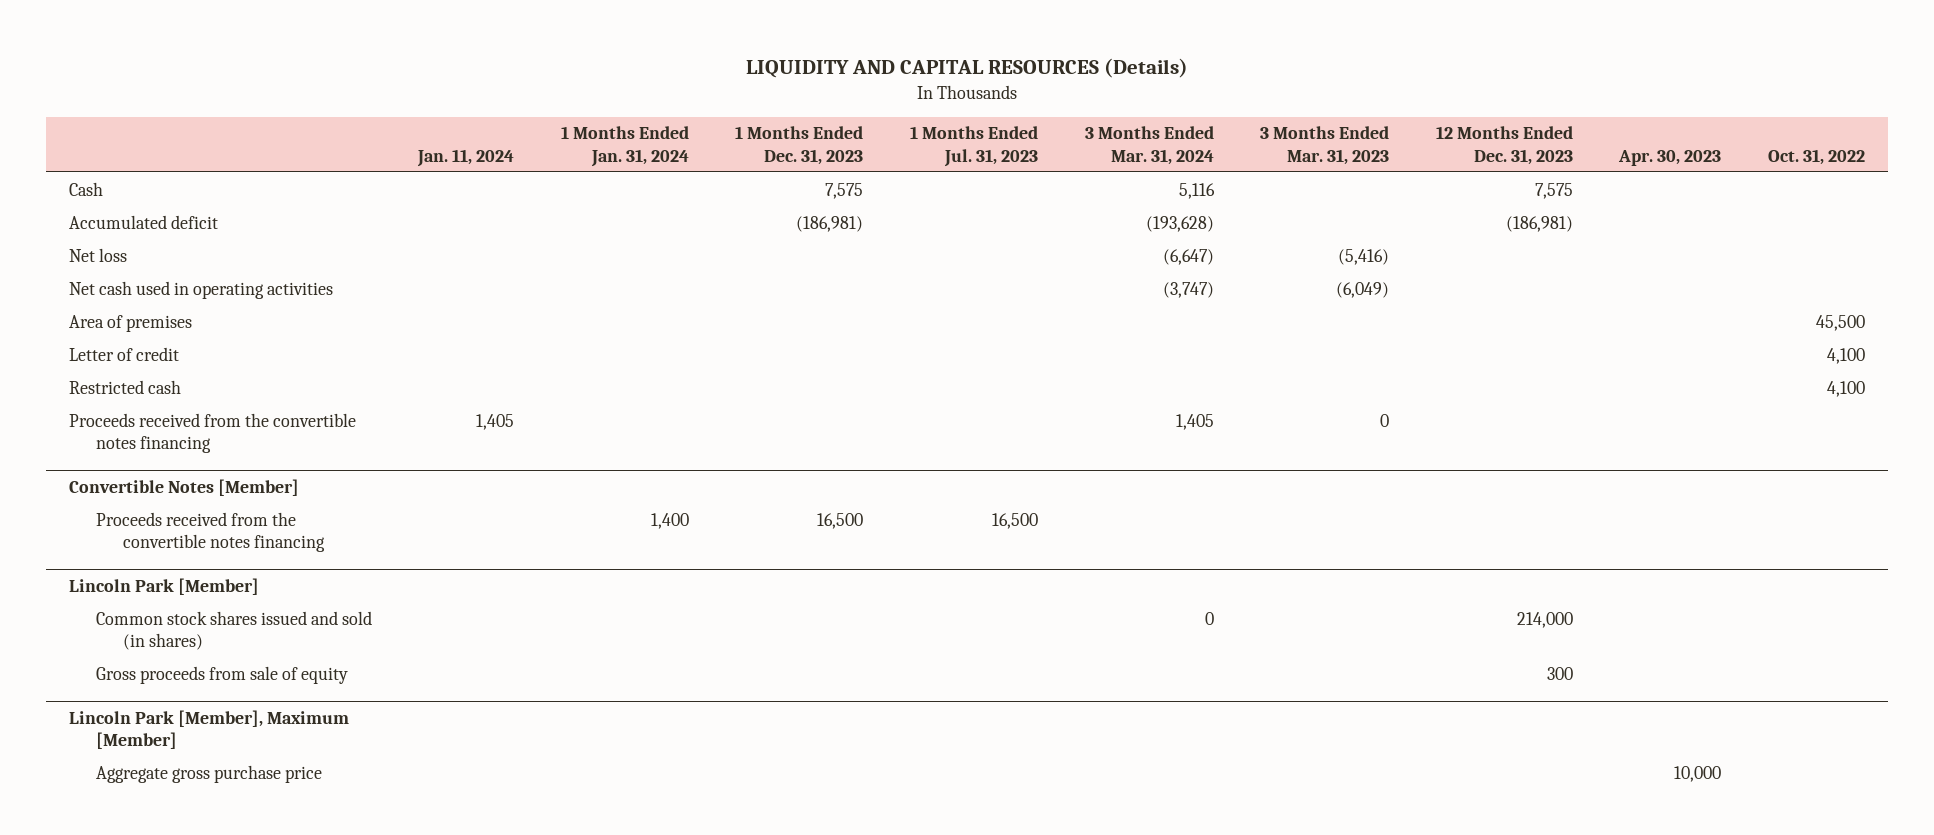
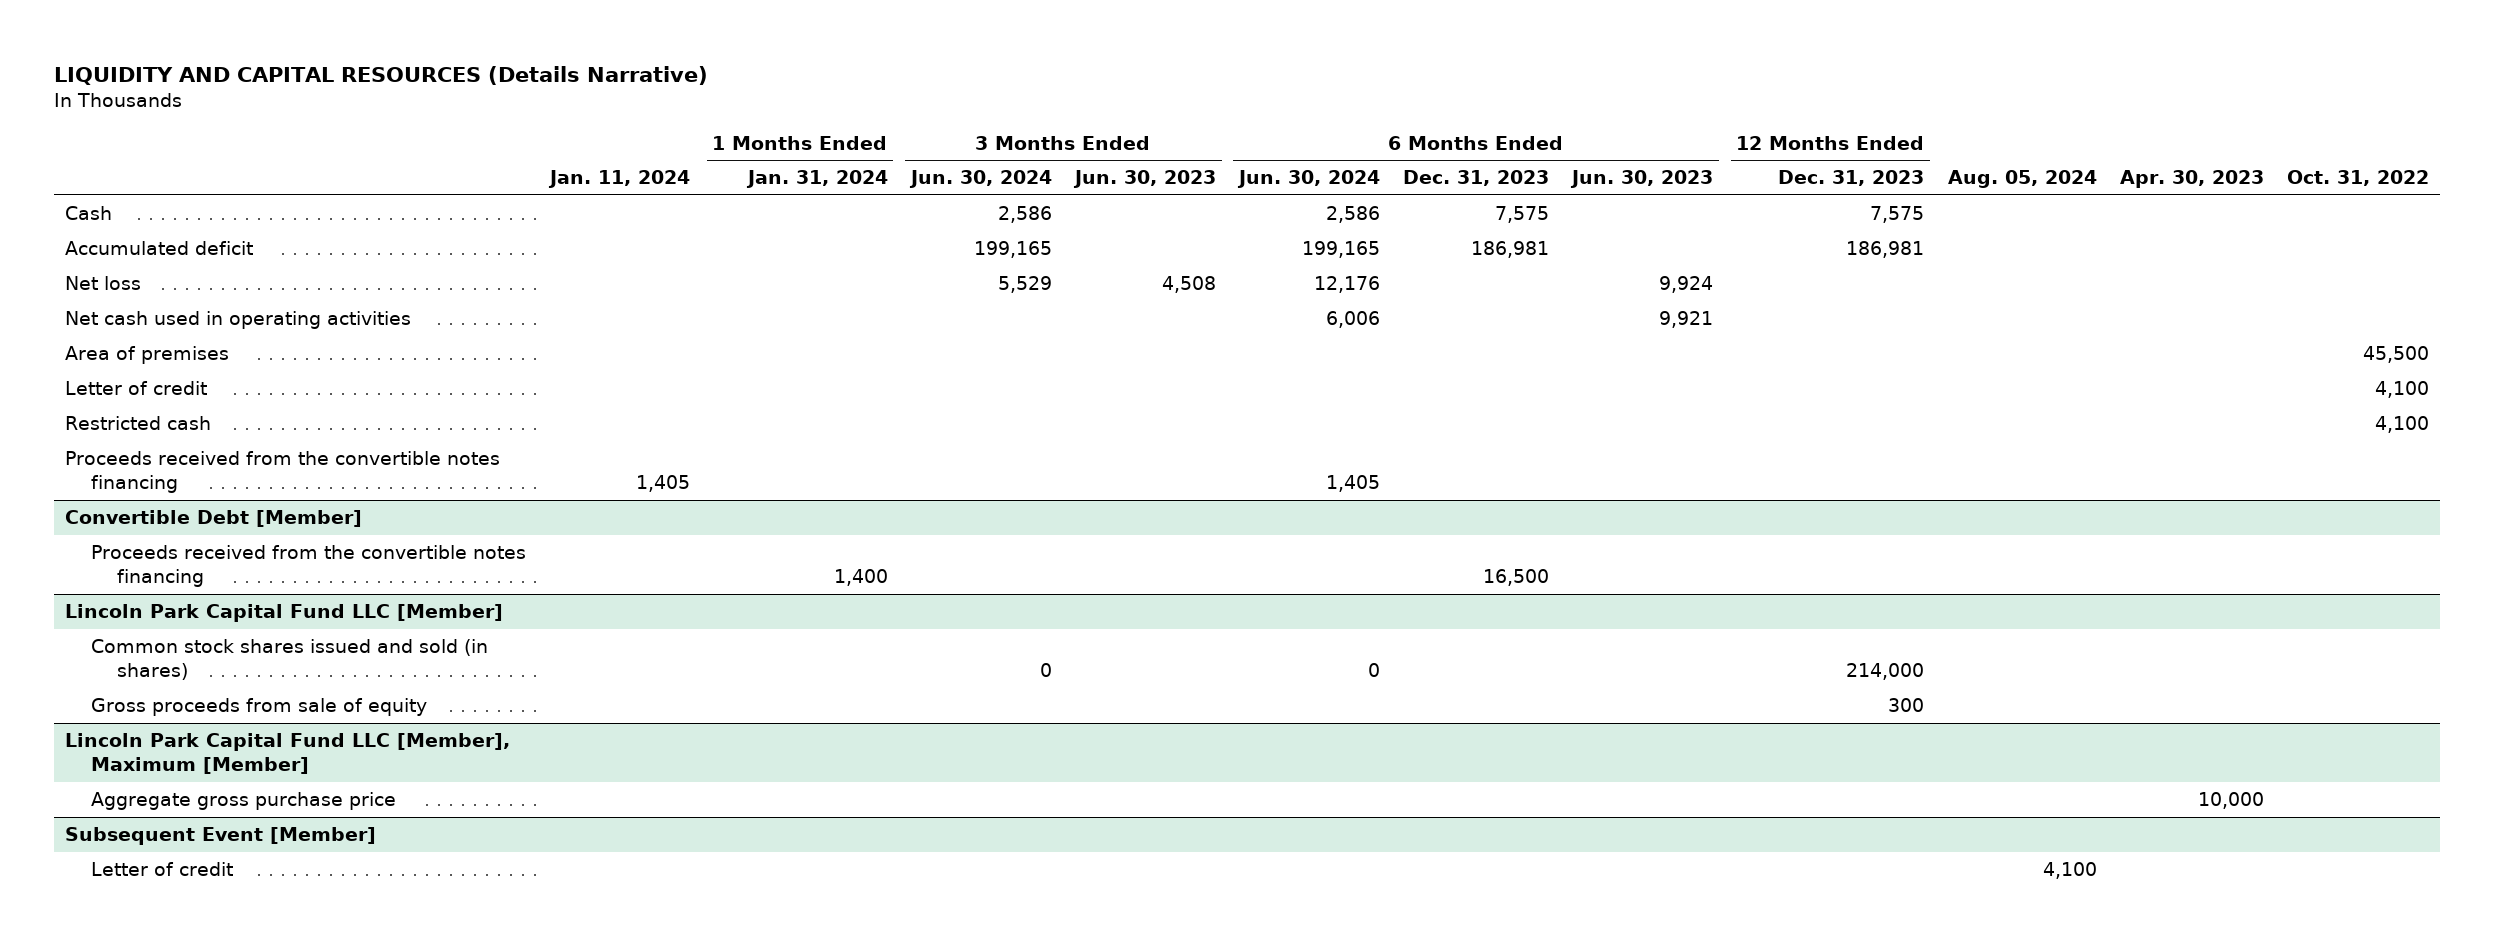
- LIQUIDITY AND CAPITAL RESOURCES (Details)
+ LIQUIDITY AND CAPITAL RESOURCES (Details Narrative)
- | Jan. 11, 2024 | 1 Months Ended Jan. 31, 2024 | 1 Months Ended Dec. 31, 2023 | 1 Months Ended Jul. 31, 2023 | 3 Months Ended Mar. 31, 2024 | 3 Months Ended Mar. 31, 2023 | 12 Months Ended Dec. 31, 2023 | Apr. 30, 2023 | Oct. 31, 2022
+ | Jan. 11, 2024 | 1 Months Ended Jan. 31, 2024 | 3 Months Ended Jun. 30, 2024 | 3 Months Ended Jun. 30, 2023 | 6 Months Ended Jun. 30, 2024 | 6 Months Ended Dec. 31, 2023 | 6 Months Ended Jun. 30, 2023 | 12 Months Ended Dec. 31, 2023 | Aug. 05, 2024 | Apr. 30, 2023 | Oct. 31, 2022
- Accumulated deficit | | | (186,981) | | (193,628) | | (186,981) | |
+ Accumulated deficit | | | 199,165 | | 199,165 | 186,981 | | 186,981 | | |
- Convertible Notes [Member]
+ Convertible Debt [Member]
- Lincoln Park [Member]
+ Lincoln Park Capital Fund LLC [Member]
- Lincoln Park [Member], Maximum [Member]
+ Lincoln Park Capital Fund LLC [Member], Maximum [Member]
+ Subsequent Event [Member]
+ Letter of credit | | | | | | | | | 4,100 | |

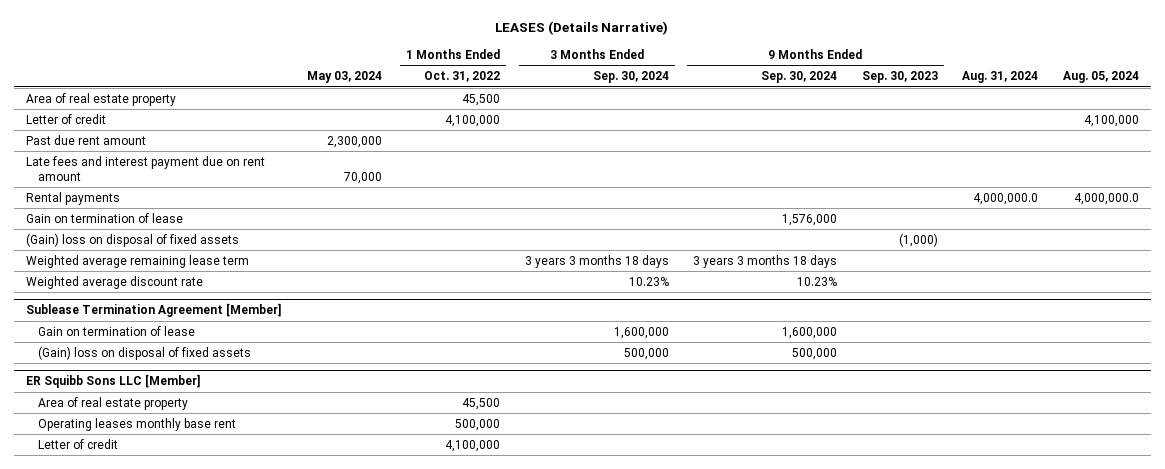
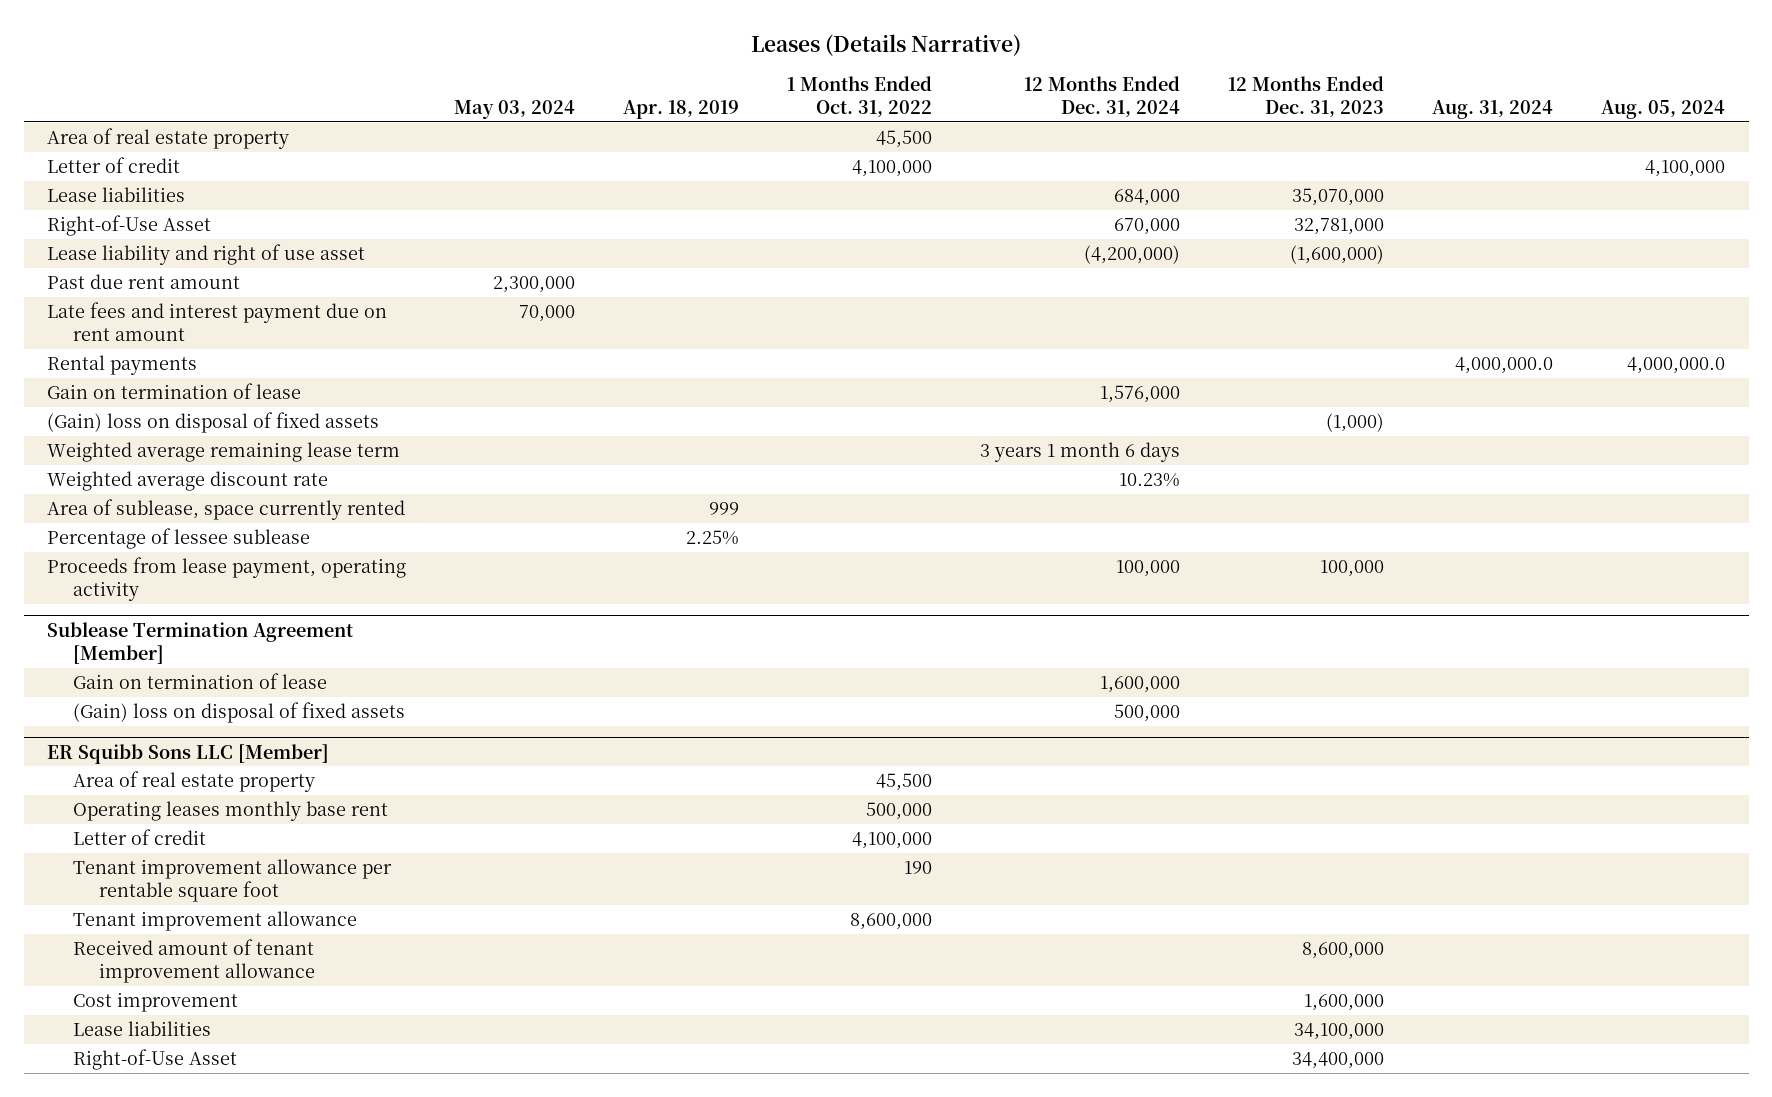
- LEASES (Details Narrative)
+ Leases (Details Narrative)
- | May 03, 2024 | 1 Months Ended Oct. 31, 2022 | 3 Months Ended Sep. 30, 2024 | 9 Months Ended Sep. 30, 2024 | 9 Months Ended Sep. 30, 2023 | Aug. 31, 2024 | Aug. 05, 2024
+ | May 03, 2024 | Apr. 18, 2019 | 1 Months Ended Oct. 31, 2022 | 12 Months Ended Dec. 31, 2024 | 12 Months Ended Dec. 31, 2023 | Aug. 31, 2024 | Aug. 05, 2024
+ Lease liabilities | | | | 684,000 | 35,070,000 | |
+ Right-of-Use Asset | | | | 670,000 | 32,781,000 | |
+ Lease liability and right of use asset | | | | (4,200,000) | (1,600,000) | |
+ Area of sublease, space currently rented | | 999 | | | | |
+ Percentage of lessee sublease | | 2.25% | | | | |
+ Proceeds from lease payment, operating activity | | | | 100,000 | 100,000 | |
@ ER Squibb Sons LLC [Member]
+ Tenant improvement allowance per rentable square foot | | | 190 | | | |
+ Tenant improvement allowance | | | 8,600,000 | | | |
+ Received amount of tenant improvement allowance | | | | | 8,600,000 | |
+ Cost improvement | | | | | 1,600,000 | |
+ Lease liabilities | | | | | 34,100,000 | |
+ Right-of-Use Asset | | | | | 34,400,000 | |

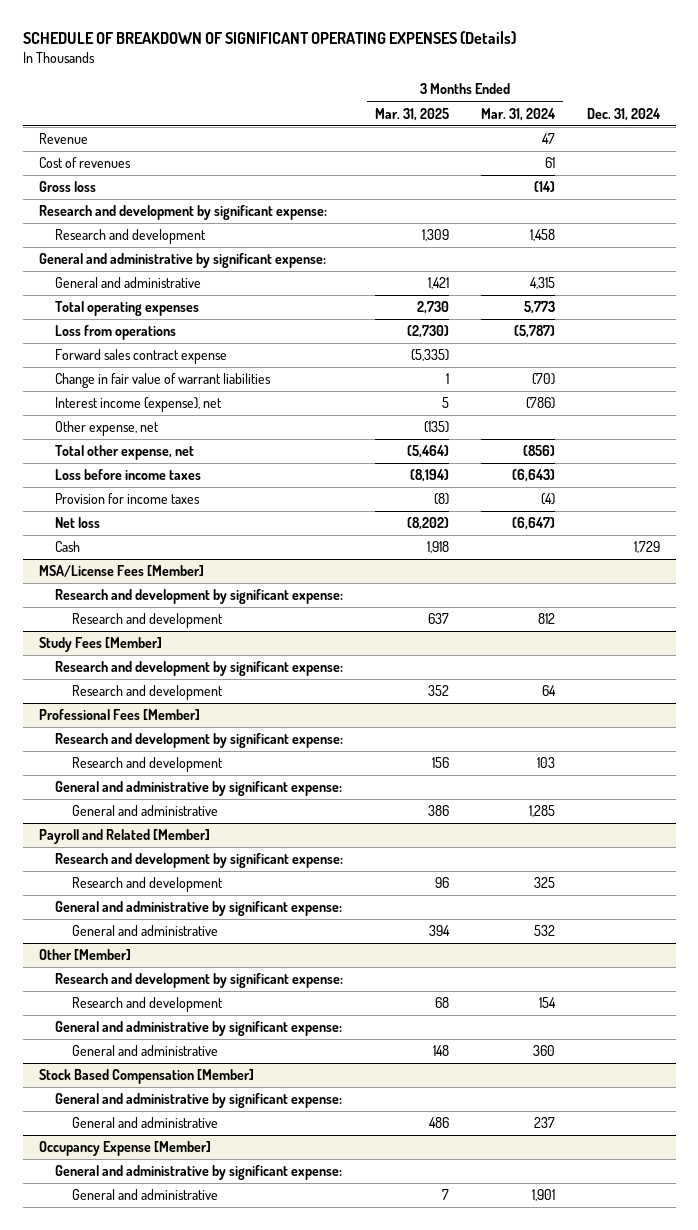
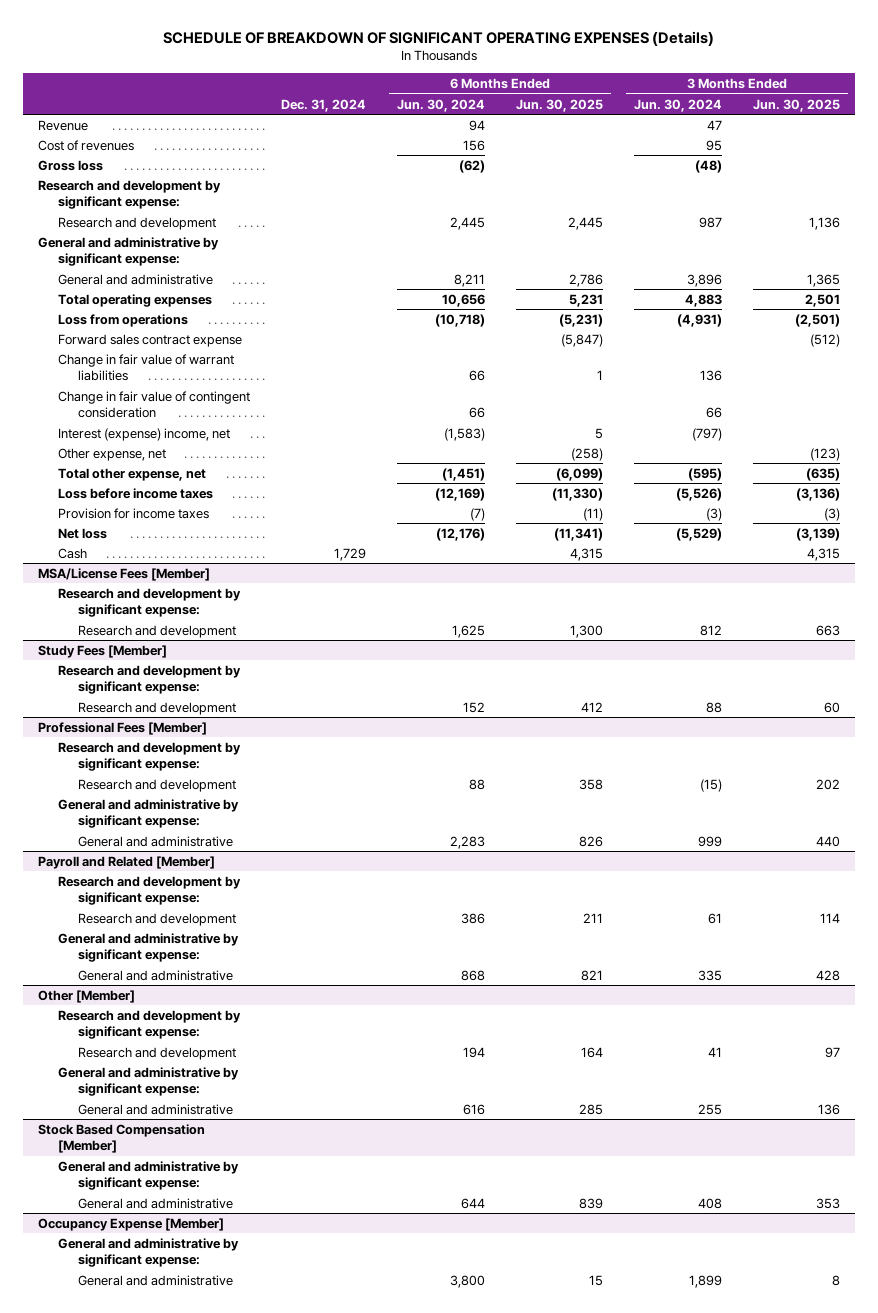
- | 3 Months Ended Mar. 31, 2025 | 3 Months Ended Mar. 31, 2024 | Dec. 31, 2024
+ | Dec. 31, 2024 | 6 Months Ended Jun. 30, 2024 | 6 Months Ended Jun. 30, 2025 | 3 Months Ended Jun. 30, 2024 | 3 Months Ended Jun. 30, 2025
- Interest income (expense), net | 5 | (786) |
+ Change in fair value of contingent consideration | | 66 | | 66 |
+ Interest (expense) income, net | | (1,583) | 5 | (797) |

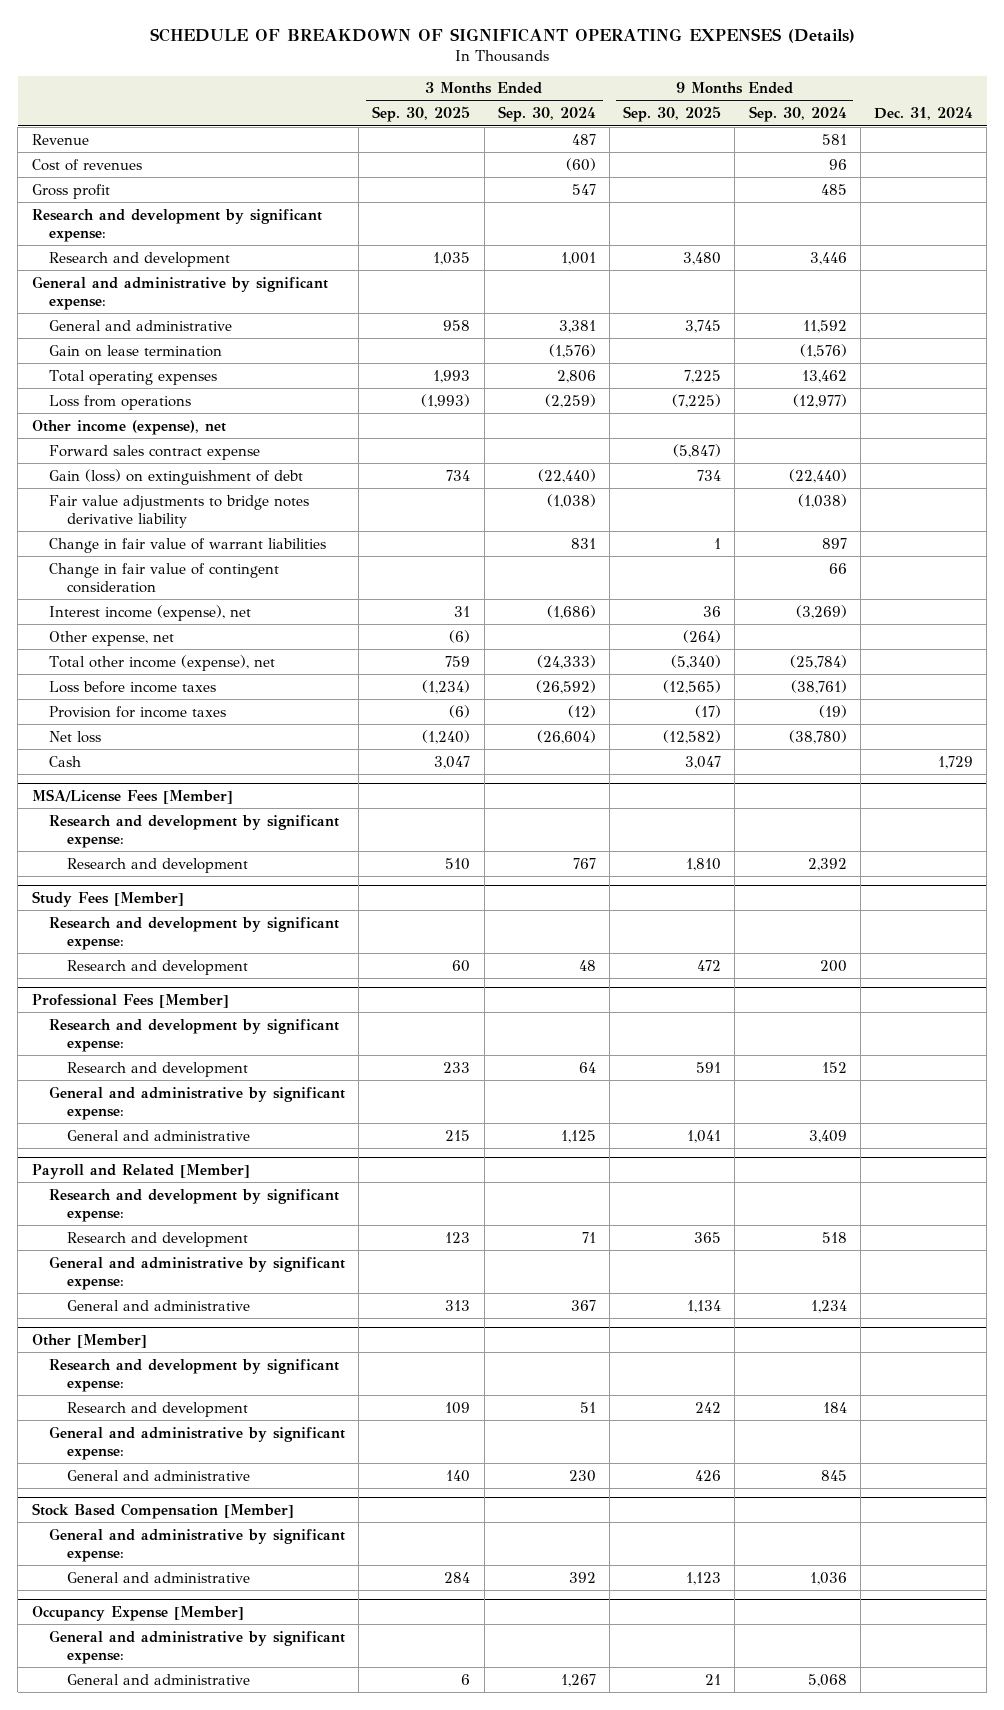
- | Dec. 31, 2024 | 6 Months Ended Jun. 30, 2024 | 6 Months Ended Jun. 30, 2025 | 3 Months Ended Jun. 30, 2024 | 3 Months Ended Jun. 30, 2025
+ | 3 Months Ended Sep. 30, 2025 | 3 Months Ended Sep. 30, 2024 | 9 Months Ended Sep. 30, 2025 | 9 Months Ended Sep. 30, 2024 | Dec. 31, 2024
- Gross loss | | (62) | | (48) |
+ Gross profit | | 547 | | 485 |
+ Gain on lease termination | | (1,576) | | (1,576) |
+ Other income (expense), net
+ Gain (loss) on extinguishment of debt | 734 | (22,440) | 734 | (22,440) |
+ Fair value adjustments to bridge notes derivative liability | | (1,038) | | (1,038) |
- Interest (expense) income, net | | (1,583) | 5 | (797) |
+ Interest income (expense), net | 31 | (1,686) | 36 | (3,269) |
- Total other expense, net | | (1,451) | (6,099) | (595) | (635)
+ Total other income (expense), net | 759 | (24,333) | (5,340) | (25,784) |

